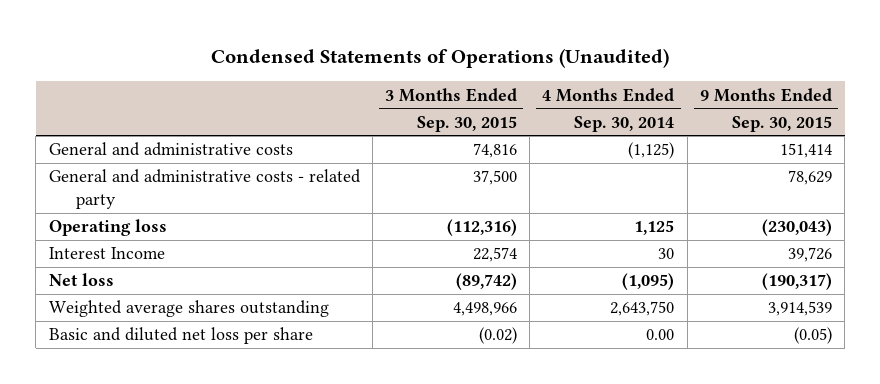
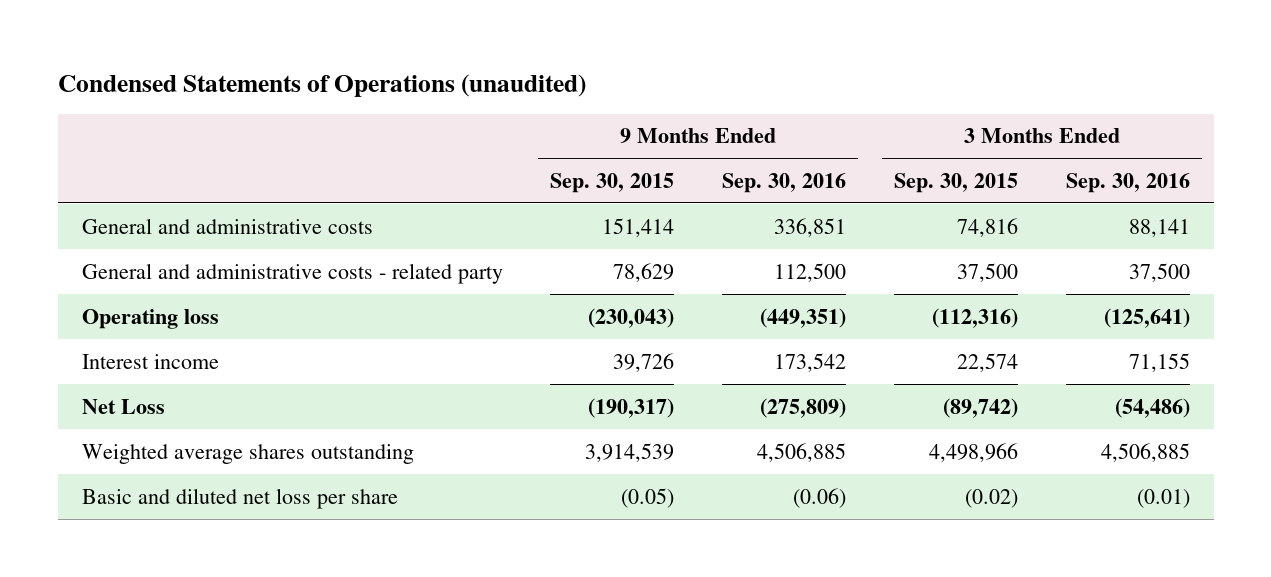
- Condensed Statements of Operations (Unaudited)
+ Condensed Statements of Operations (unaudited)
- | 3 Months Ended Sep. 30, 2015 | 4 Months Ended Sep. 30, 2014 | 9 Months Ended Sep. 30, 2015
+ | 9 Months Ended Sep. 30, 2015 | 9 Months Ended Sep. 30, 2016 | 3 Months Ended Sep. 30, 2015 | 3 Months Ended Sep. 30, 2016
- Interest Income | 22,574 | 30 | 39,726
- Net loss | (89,742) | (1,095) | (190,317)
+ Interest income | 39,726 | 173,542 | 22,574 | 71,155
+ Net Loss | (190,317) | (275,809) | (89,742) | (54,486)

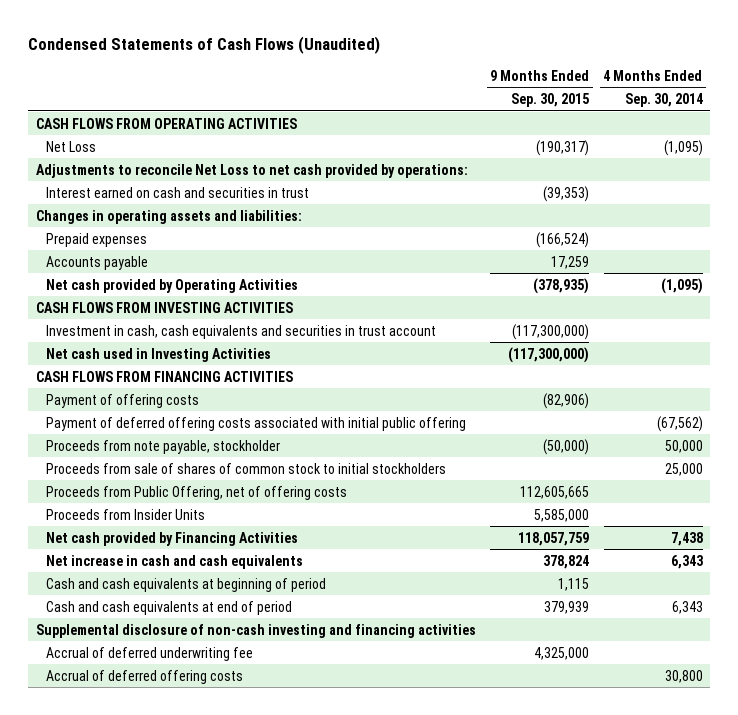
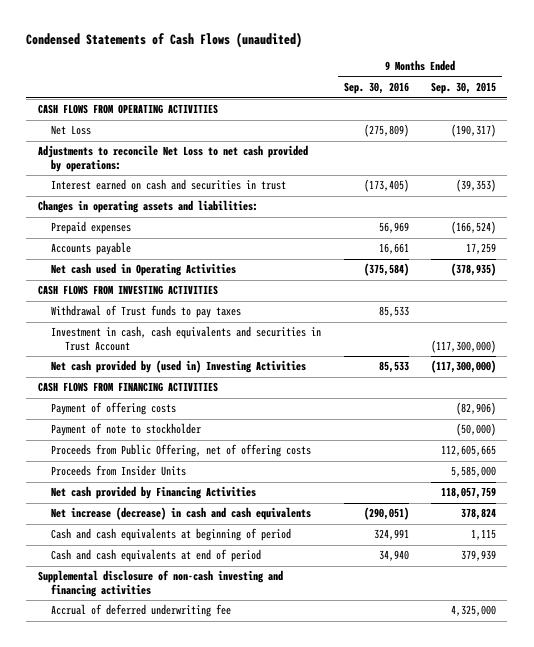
- Condensed Statements of Cash Flows (Unaudited)
+ Condensed Statements of Cash Flows (unaudited)
- | 9 Months Ended Sep. 30, 2015 | 4 Months Ended Sep. 30, 2014
+ | 9 Months Ended Sep. 30, 2016 | 9 Months Ended Sep. 30, 2015
- Net cash provided by Operating Activities | (378,935) | (1,095)
+ Net cash used in Operating Activities | (375,584) | (378,935)
- Investment in cash, cash equivalents and securities in trust account | (117,300,000) |
- Net cash used in Investing Activities | (117,300,000) |
+ Withdrawal of Trust funds to pay taxes | 85,533 |
+ Investment in cash, cash equivalents and securities in Trust Account | | (117,300,000)
+ Net cash provided by (used in) Investing Activities | 85,533 | (117,300,000)
- Payment of deferred offering costs associated with initial public offering | | (67,562)
- Proceeds from note payable, stockholder | (50,000) | 50,000
- Proceeds from sale of shares of common stock to initial stockholders | | 25,000
+ Payment of note to stockholder | | (50,000)
- Net increase in cash and cash equivalents | 378,824 | 6,343
+ Net increase (decrease) in cash and cash equivalents | (290,051) | 378,824
- Accrual of deferred offering costs | | 30,800

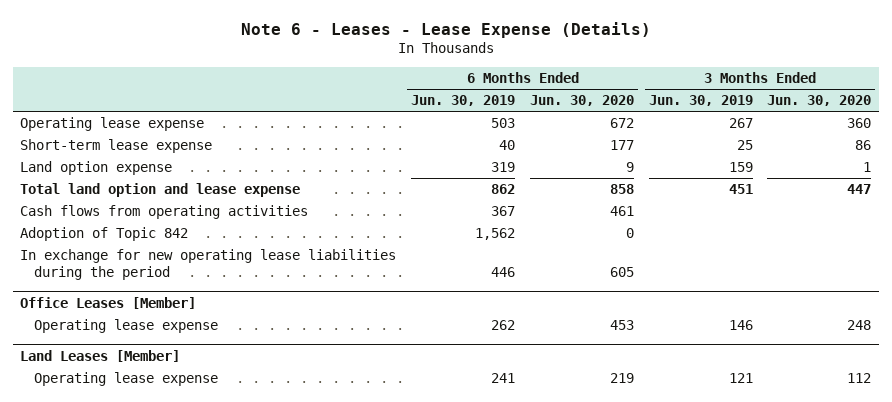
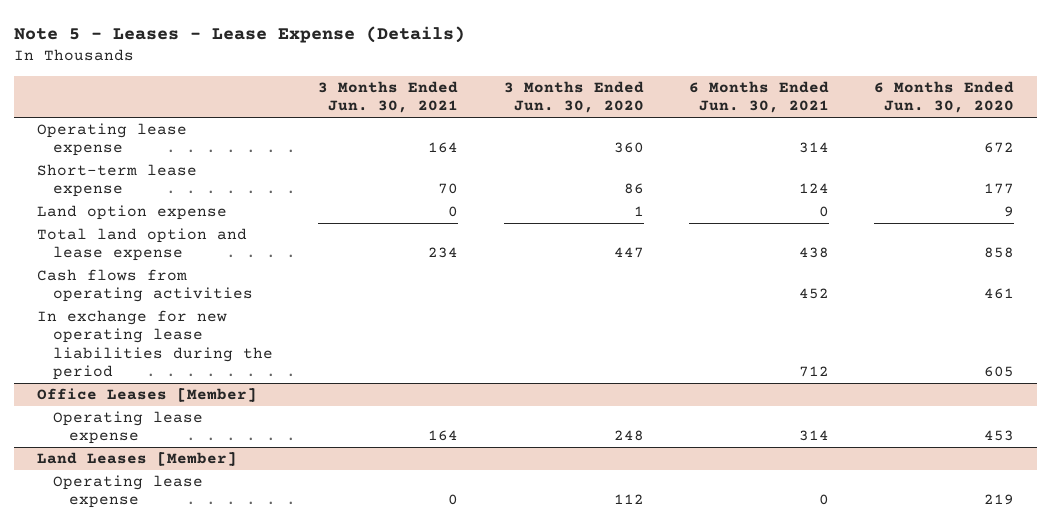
- Note 6 - Leases - Lease Expense (Details)
+ Note 5 - Leases - Lease Expense (Details)
- | 6 Months Ended Jun. 30, 2019 | 6 Months Ended Jun. 30, 2020 | 3 Months Ended Jun. 30, 2019 | 3 Months Ended Jun. 30, 2020
+ | 3 Months Ended Jun. 30, 2021 | 3 Months Ended Jun. 30, 2020 | 6 Months Ended Jun. 30, 2021 | 6 Months Ended Jun. 30, 2020
- Adoption of Topic 842 | 1,562 | 0 | |

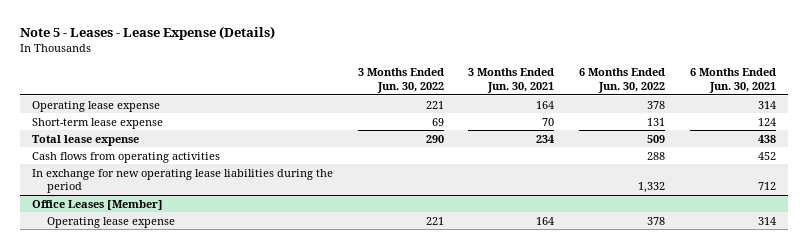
- | 3 Months Ended Jun. 30, 2021 | 3 Months Ended Jun. 30, 2020 | 6 Months Ended Jun. 30, 2021 | 6 Months Ended Jun. 30, 2020
+ | 3 Months Ended Jun. 30, 2022 | 3 Months Ended Jun. 30, 2021 | 6 Months Ended Jun. 30, 2022 | 6 Months Ended Jun. 30, 2021
- Land option expense | 0 | 1 | 0 | 9
- Total land option and lease expense | 234 | 447 | 438 | 858
+ Total lease expense | 290 | 234 | 509 | 438
- Land Leases [Member]
- Operating lease expense | 0 | 112 | 0 | 219

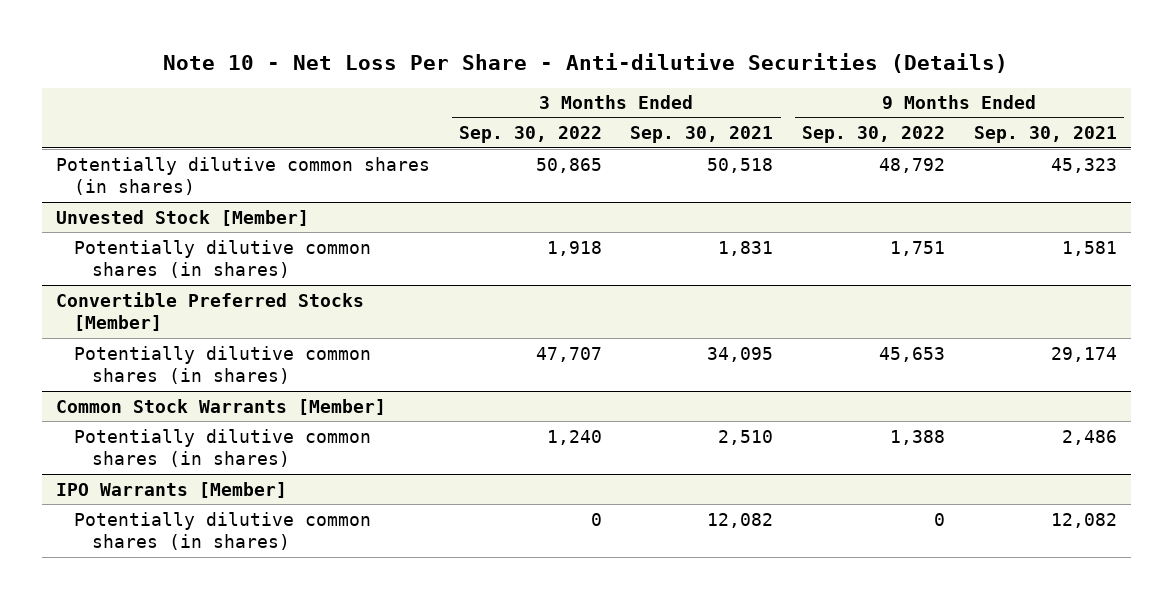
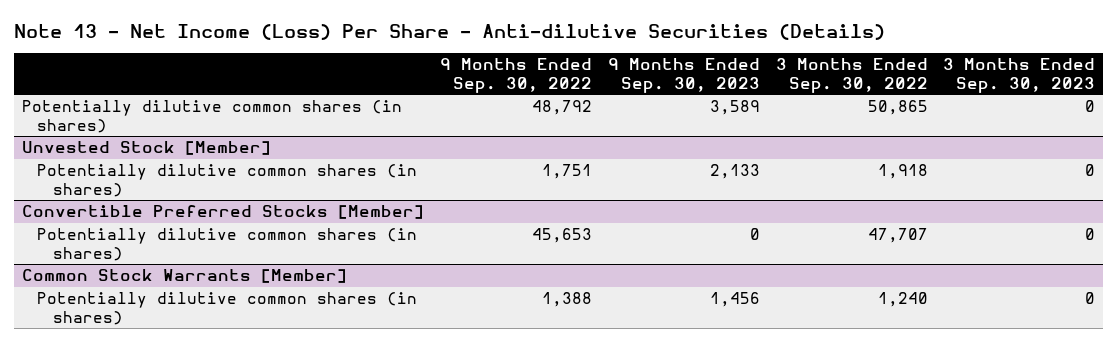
- Note 10 - Net Loss Per Share - Anti-dilutive Securities (Details)
+ Note 13 - Net Income (Loss) Per Share - Anti-dilutive Securities (Details)
- | 3 Months Ended Sep. 30, 2022 | 3 Months Ended Sep. 30, 2021 | 9 Months Ended Sep. 30, 2022 | 9 Months Ended Sep. 30, 2021
+ | 9 Months Ended Sep. 30, 2022 | 9 Months Ended Sep. 30, 2023 | 3 Months Ended Sep. 30, 2022 | 3 Months Ended Sep. 30, 2023
- IPO Warrants [Member]
- Potentially dilutive common shares (in shares) | 0 | 12,082 | 0 | 12,082

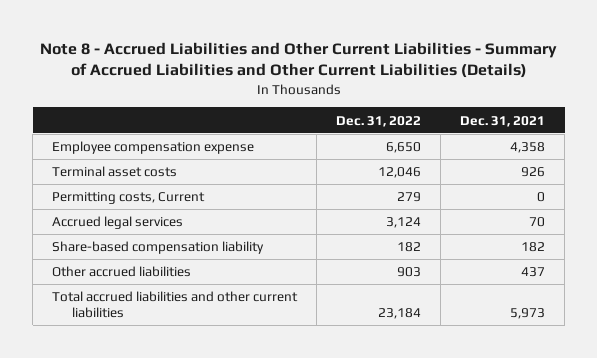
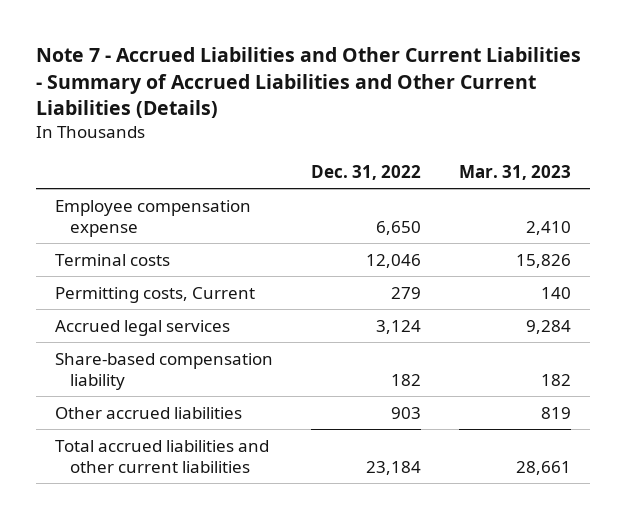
- Note 8 - Accrued Liabilities and Other Current Liabilities - Summary of Accrued Liabilities and Other Current Liabilities (Details)
+ Note 7 - Accrued Liabilities and Other Current Liabilities - Summary of Accrued Liabilities and Other Current Liabilities (Details)
- | Dec. 31, 2022 | Dec. 31, 2021
+ | Dec. 31, 2022 | Mar. 31, 2023
- Terminal asset costs | 12,046 | 926
+ Terminal costs | 12,046 | 15,826

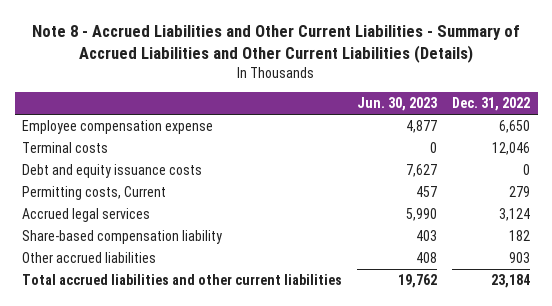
- Note 7 - Accrued Liabilities and Other Current Liabilities - Summary of Accrued Liabilities and Other Current Liabilities (Details)
+ Note 8 - Accrued Liabilities and Other Current Liabilities - Summary of Accrued Liabilities and Other Current Liabilities (Details)
- | Dec. 31, 2022 | Mar. 31, 2023
+ | Jun. 30, 2023 | Dec. 31, 2022
+ Debt and equity issuance costs | 7,627 | 0

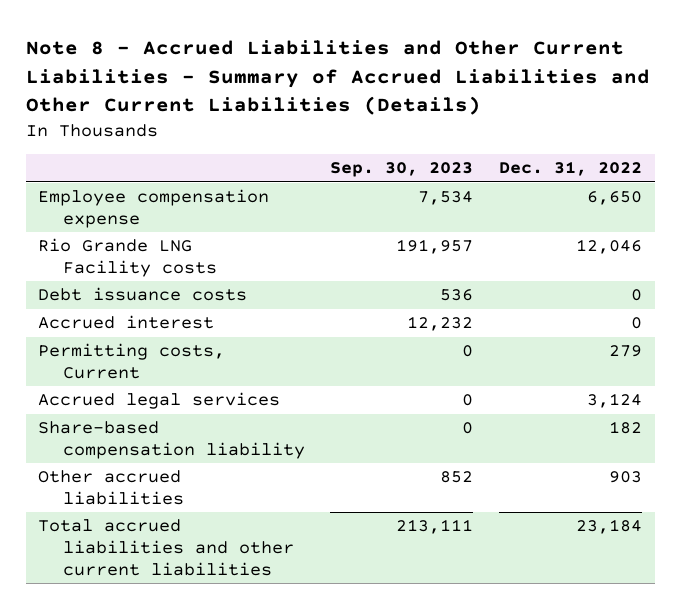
- | Jun. 30, 2023 | Dec. 31, 2022
+ | Sep. 30, 2023 | Dec. 31, 2022
- Terminal costs | 0 | 12,046
- Debt and equity issuance costs | 7,627 | 0
+ Rio Grande LNG Facility costs | 191,957 | 12,046
+ Debt issuance costs | 536 | 0
+ Accrued interest | 12,232 | 0

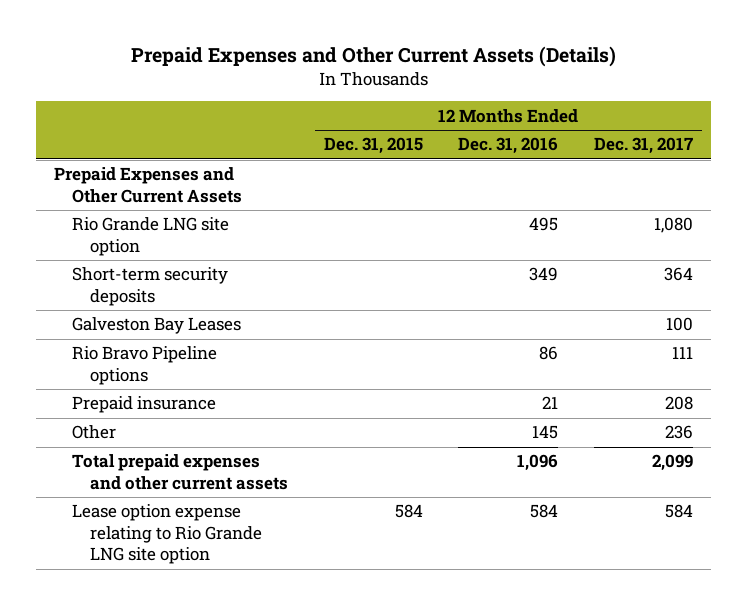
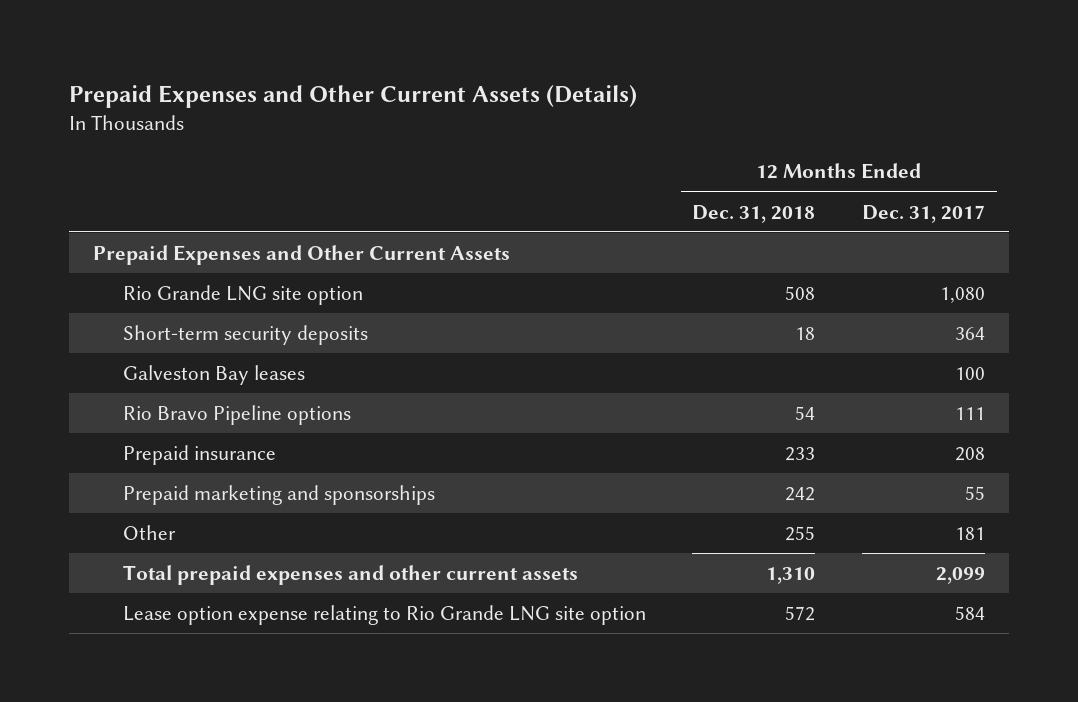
- | 12 Months Ended Dec. 31, 2015 | 12 Months Ended Dec. 31, 2016 | 12 Months Ended Dec. 31, 2017
+ | 12 Months Ended Dec. 31, 2018 | 12 Months Ended Dec. 31, 2017
- Galveston Bay Leases | | | 100
+ Galveston Bay leases | | 100
- Other | | 145 | 236
+ Prepaid marketing and sponsorships | 242 | 55
+ Other | 255 | 181

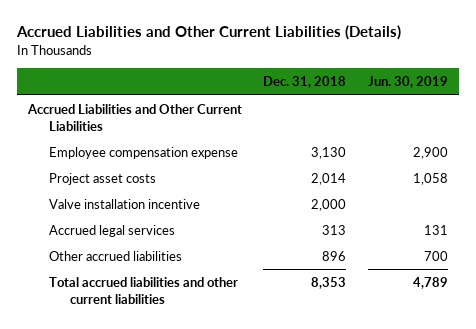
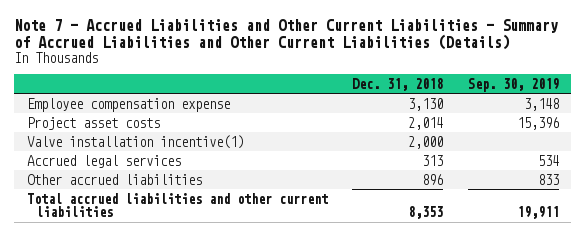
- Accrued Liabilities and Other Current Liabilities (Details)
+ Note 7 - Accrued Liabilities and Other Current Liabilities - Summary of Accrued Liabilities and Other Current Liabilities (Details)
- | Dec. 31, 2018 | Jun. 30, 2019
+ | Dec. 31, 2018 | Sep. 30, 2019
- Accrued Liabilities and Other Current Liabilities
- Valve installation incentive | 2,000 |
+ Valve installation incentive(1) | 2,000 |

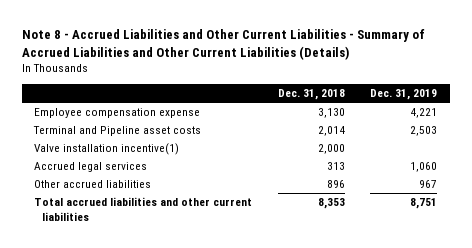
- Note 7 - Accrued Liabilities and Other Current Liabilities - Summary of Accrued Liabilities and Other Current Liabilities (Details)
+ Note 8 - Accrued Liabilities and Other Current Liabilities - Summary of Accrued Liabilities and Other Current Liabilities (Details)
- | Dec. 31, 2018 | Sep. 30, 2019
+ | Dec. 31, 2018 | Dec. 31, 2019
- Project asset costs | 2,014 | 15,396
+ Terminal and Pipeline asset costs | 2,014 | 2,503

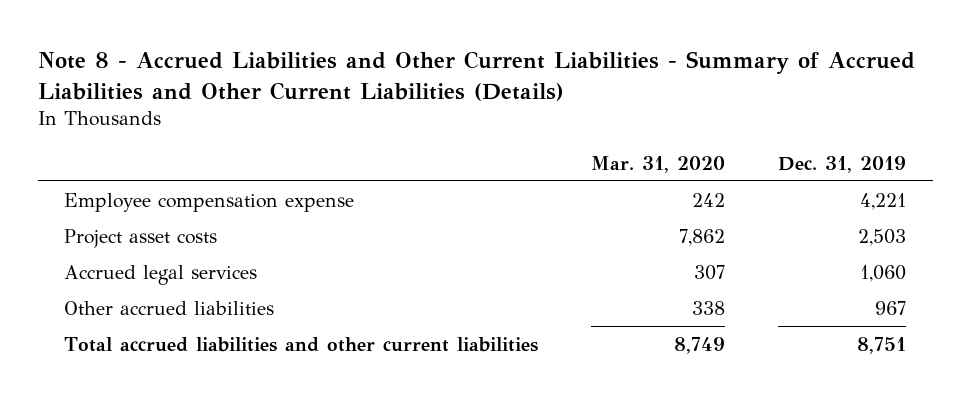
- | Dec. 31, 2018 | Dec. 31, 2019
+ | Mar. 31, 2020 | Dec. 31, 2019
- Terminal and Pipeline asset costs | 2,014 | 2,503
- Valve installation incentive(1) | 2,000 |
+ Project asset costs | 7,862 | 2,503

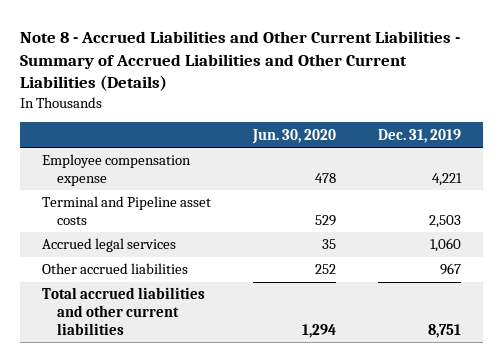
- | Mar. 31, 2020 | Dec. 31, 2019
+ | Jun. 30, 2020 | Dec. 31, 2019
- Project asset costs | 7,862 | 2,503
+ Terminal and Pipeline asset costs | 529 | 2,503

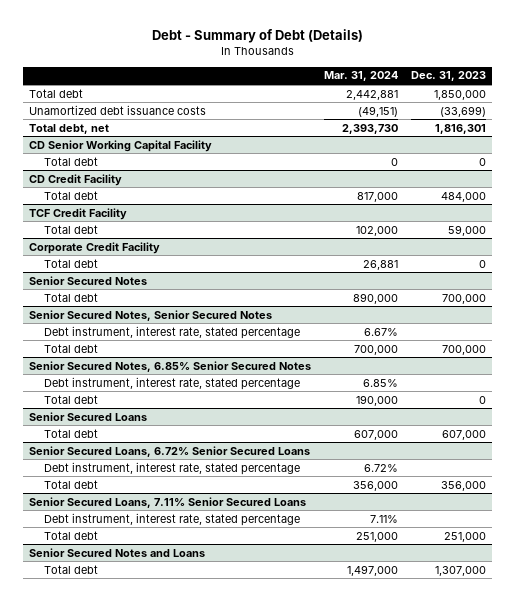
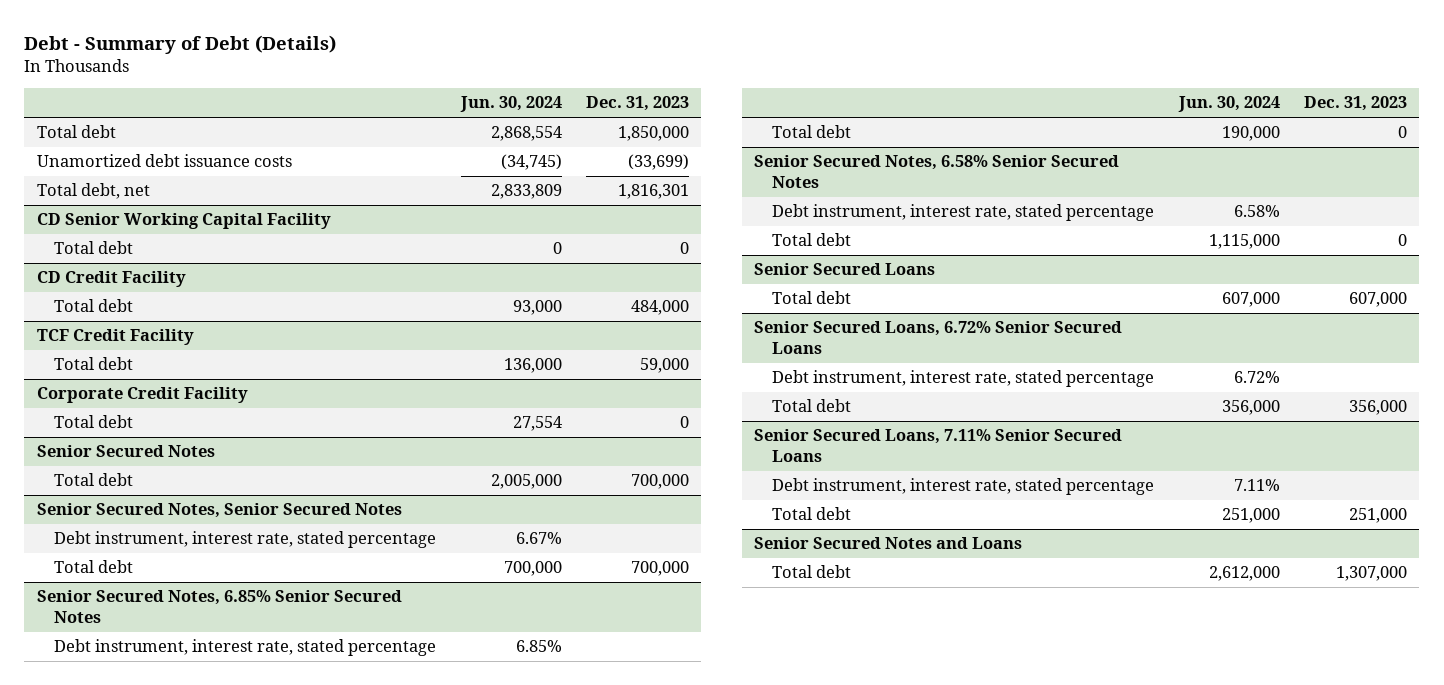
- | Mar. 31, 2024 | Dec. 31, 2023
+ | Jun. 30, 2024 | Dec. 31, 2023
+ Senior Secured Notes, 6.58% Senior Secured Notes
+ Debt instrument, interest rate, stated percentage | 6.58% |
+ Total debt | 1,115,000 | 0

